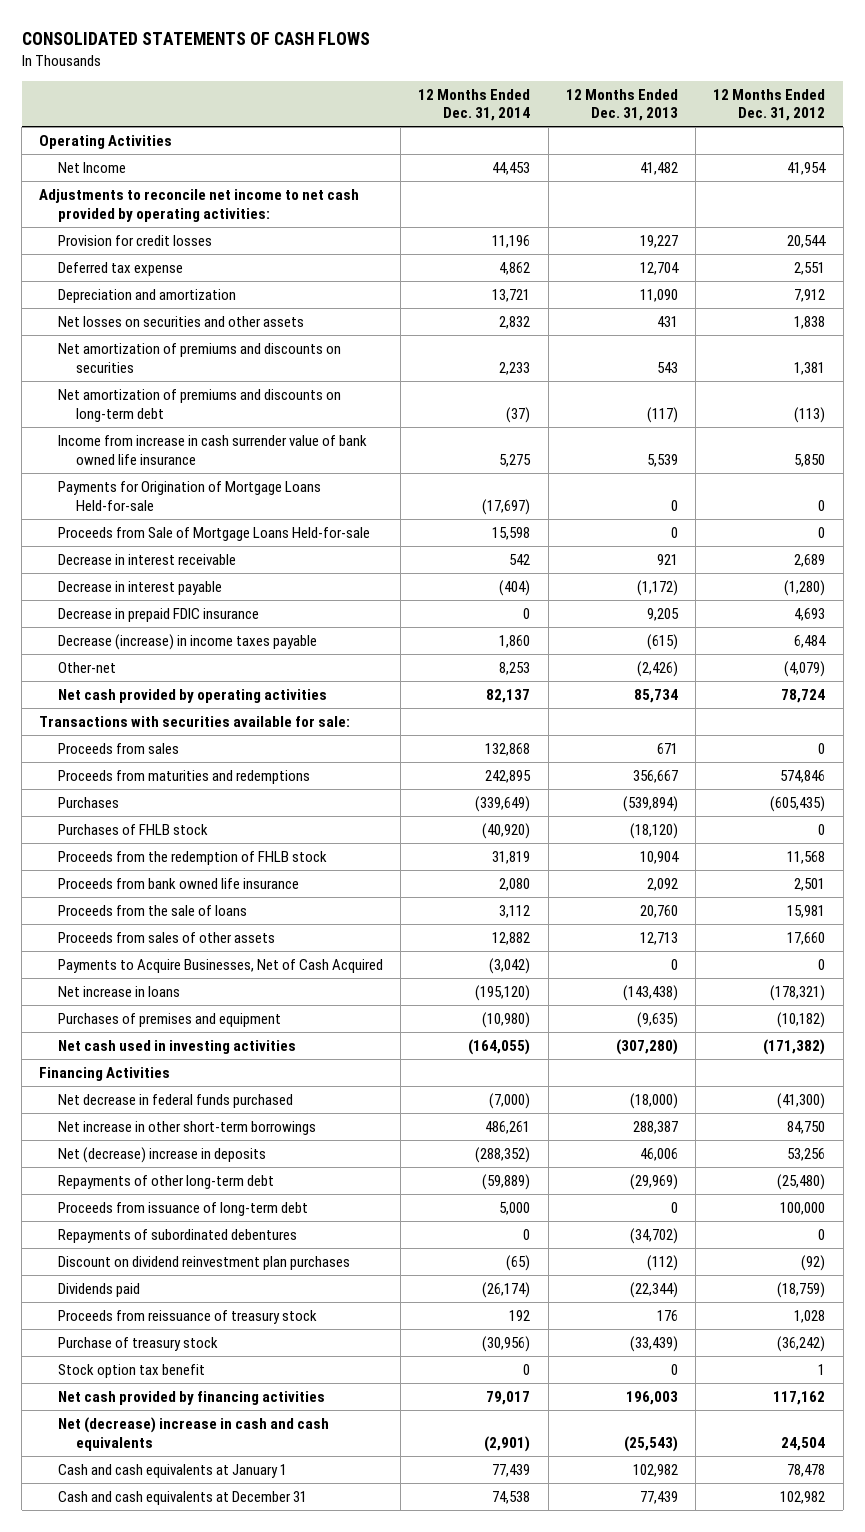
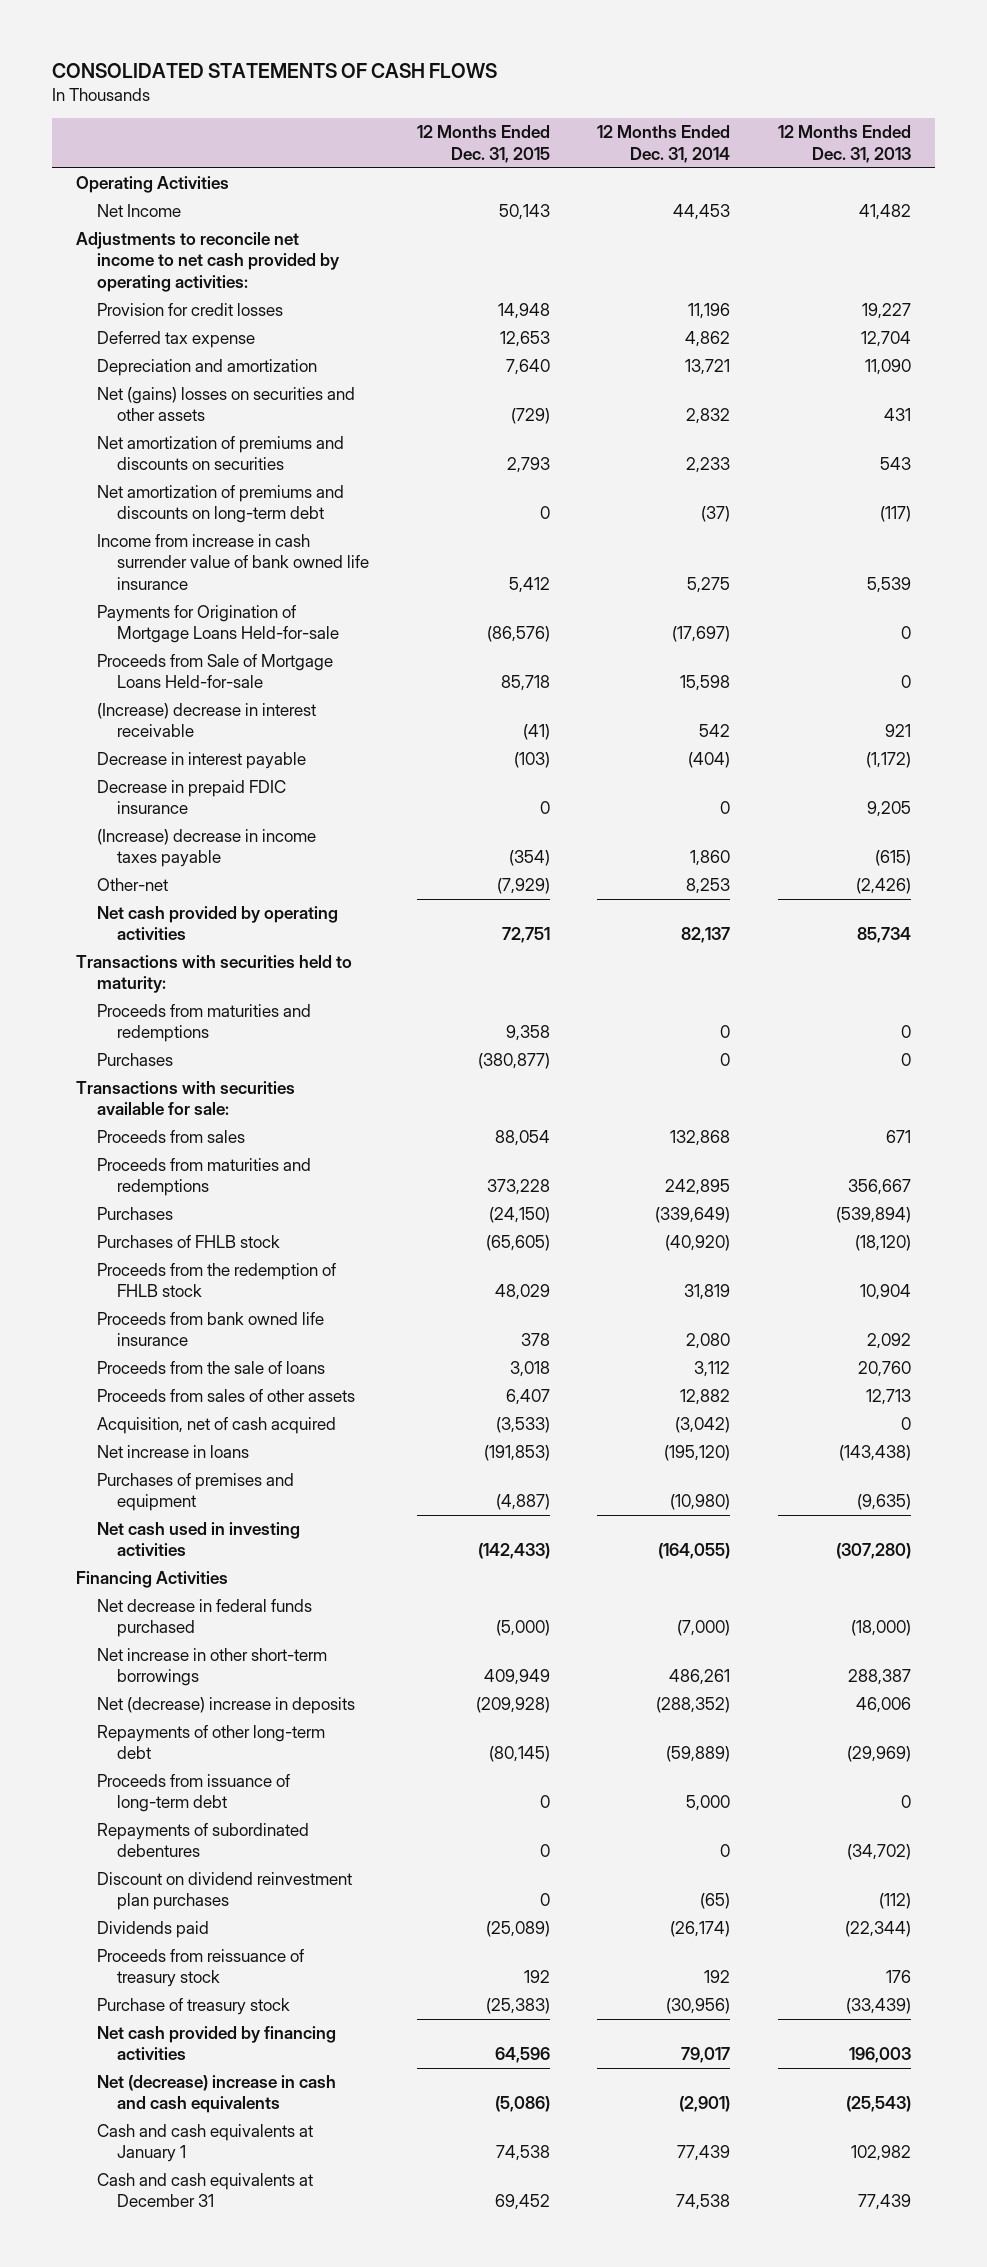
- | 12 Months Ended Dec. 31, 2014 | 12 Months Ended Dec. 31, 2013 | 12 Months Ended Dec. 31, 2012
+ | 12 Months Ended Dec. 31, 2015 | 12 Months Ended Dec. 31, 2014 | 12 Months Ended Dec. 31, 2013
- Net losses on securities and other assets | 2,832 | 431 | 1,838
+ Net (gains) losses on securities and other assets | (729) | 2,832 | 431
- Decrease in interest receivable | 542 | 921 | 2,689
+ (Increase) decrease in interest receivable | (41) | 542 | 921
- Decrease (increase) in income taxes payable | 1,860 | (615) | 6,484
+ (Increase) decrease in income taxes payable | (354) | 1,860 | (615)
+ Transactions with securities held to maturity:
+ Proceeds from maturities and redemptions | 9,358 | 0 | 0
+ Purchases | (380,877) | 0 | 0
- Payments to Acquire Businesses, Net of Cash Acquired | (3,042) | 0 | 0
+ Acquisition, net of cash acquired | (3,533) | (3,042) | 0
- Stock option tax benefit | 0 | 0 | 1

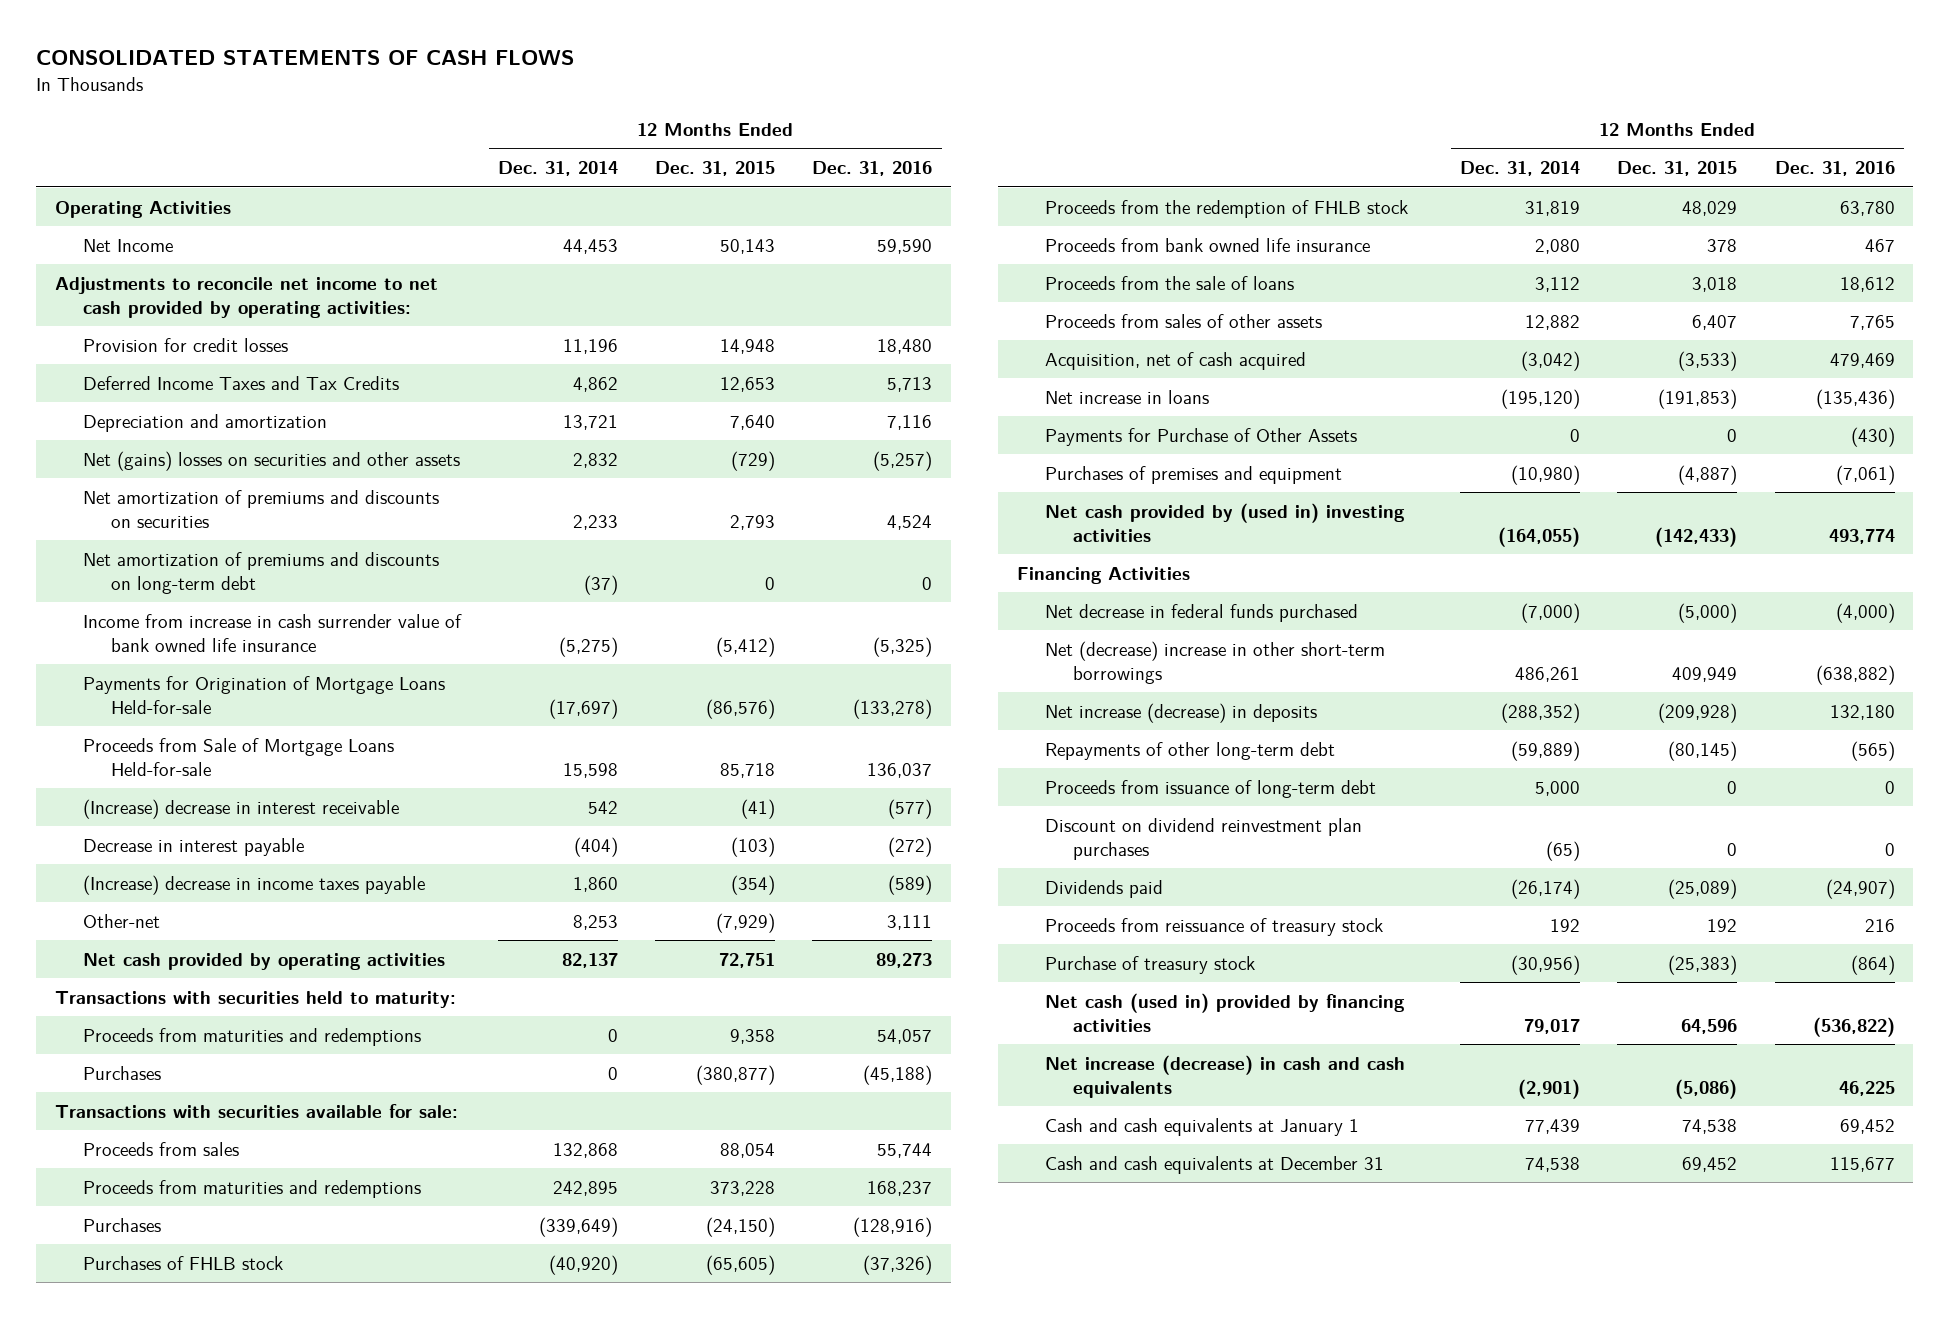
- | 12 Months Ended Dec. 31, 2015 | 12 Months Ended Dec. 31, 2014 | 12 Months Ended Dec. 31, 2013
+ | 12 Months Ended Dec. 31, 2014 | 12 Months Ended Dec. 31, 2015 | 12 Months Ended Dec. 31, 2016
- Deferred tax expense | 12,653 | 4,862 | 12,704
+ Deferred Income Taxes and Tax Credits | 4,862 | 12,653 | 5,713
- Income from increase in cash surrender value of bank owned life insurance | 5,412 | 5,275 | 5,539
+ Income from increase in cash surrender value of bank owned life insurance | (5,275) | (5,412) | (5,325)
- Decrease in prepaid FDIC insurance | 0 | 0 | 9,205
+ Payments for Purchase of Other Assets | 0 | 0 | (430)
- Net cash used in investing activities | (142,433) | (164,055) | (307,280)
+ Net cash provided by (used in) investing activities | (164,055) | (142,433) | 493,774
- Net increase in other short-term borrowings | 409,949 | 486,261 | 288,387
- Net (decrease) increase in deposits | (209,928) | (288,352) | 46,006
+ Net (decrease) increase in other short-term borrowings | 486,261 | 409,949 | (638,882)
+ Net increase (decrease) in deposits | (288,352) | (209,928) | 132,180
- Repayments of subordinated debentures | 0 | 0 | (34,702)
- Net cash provided by financing activities | 64,596 | 79,017 | 196,003
- Net (decrease) increase in cash and cash equivalents | (5,086) | (2,901) | (25,543)
+ Net cash (used in) provided by financing activities | 79,017 | 64,596 | (536,822)
+ Net increase (decrease) in cash and cash equivalents | (2,901) | (5,086) | 46,225

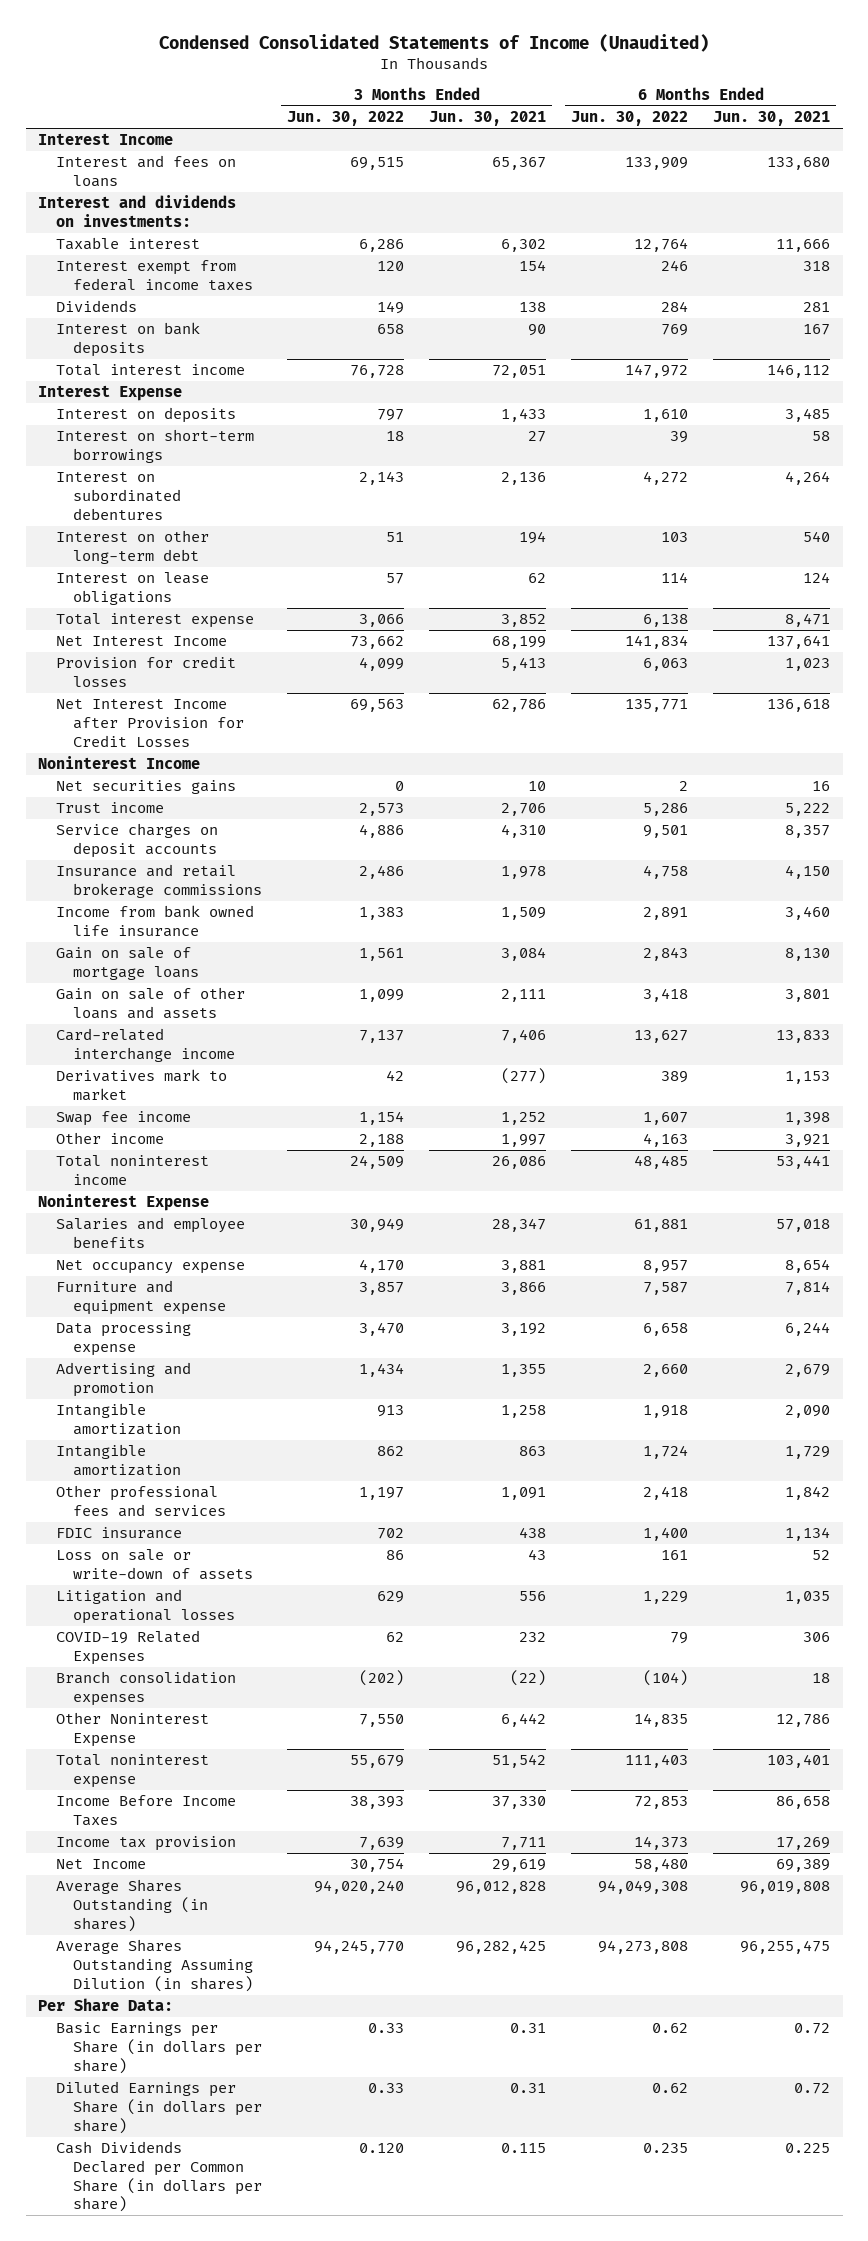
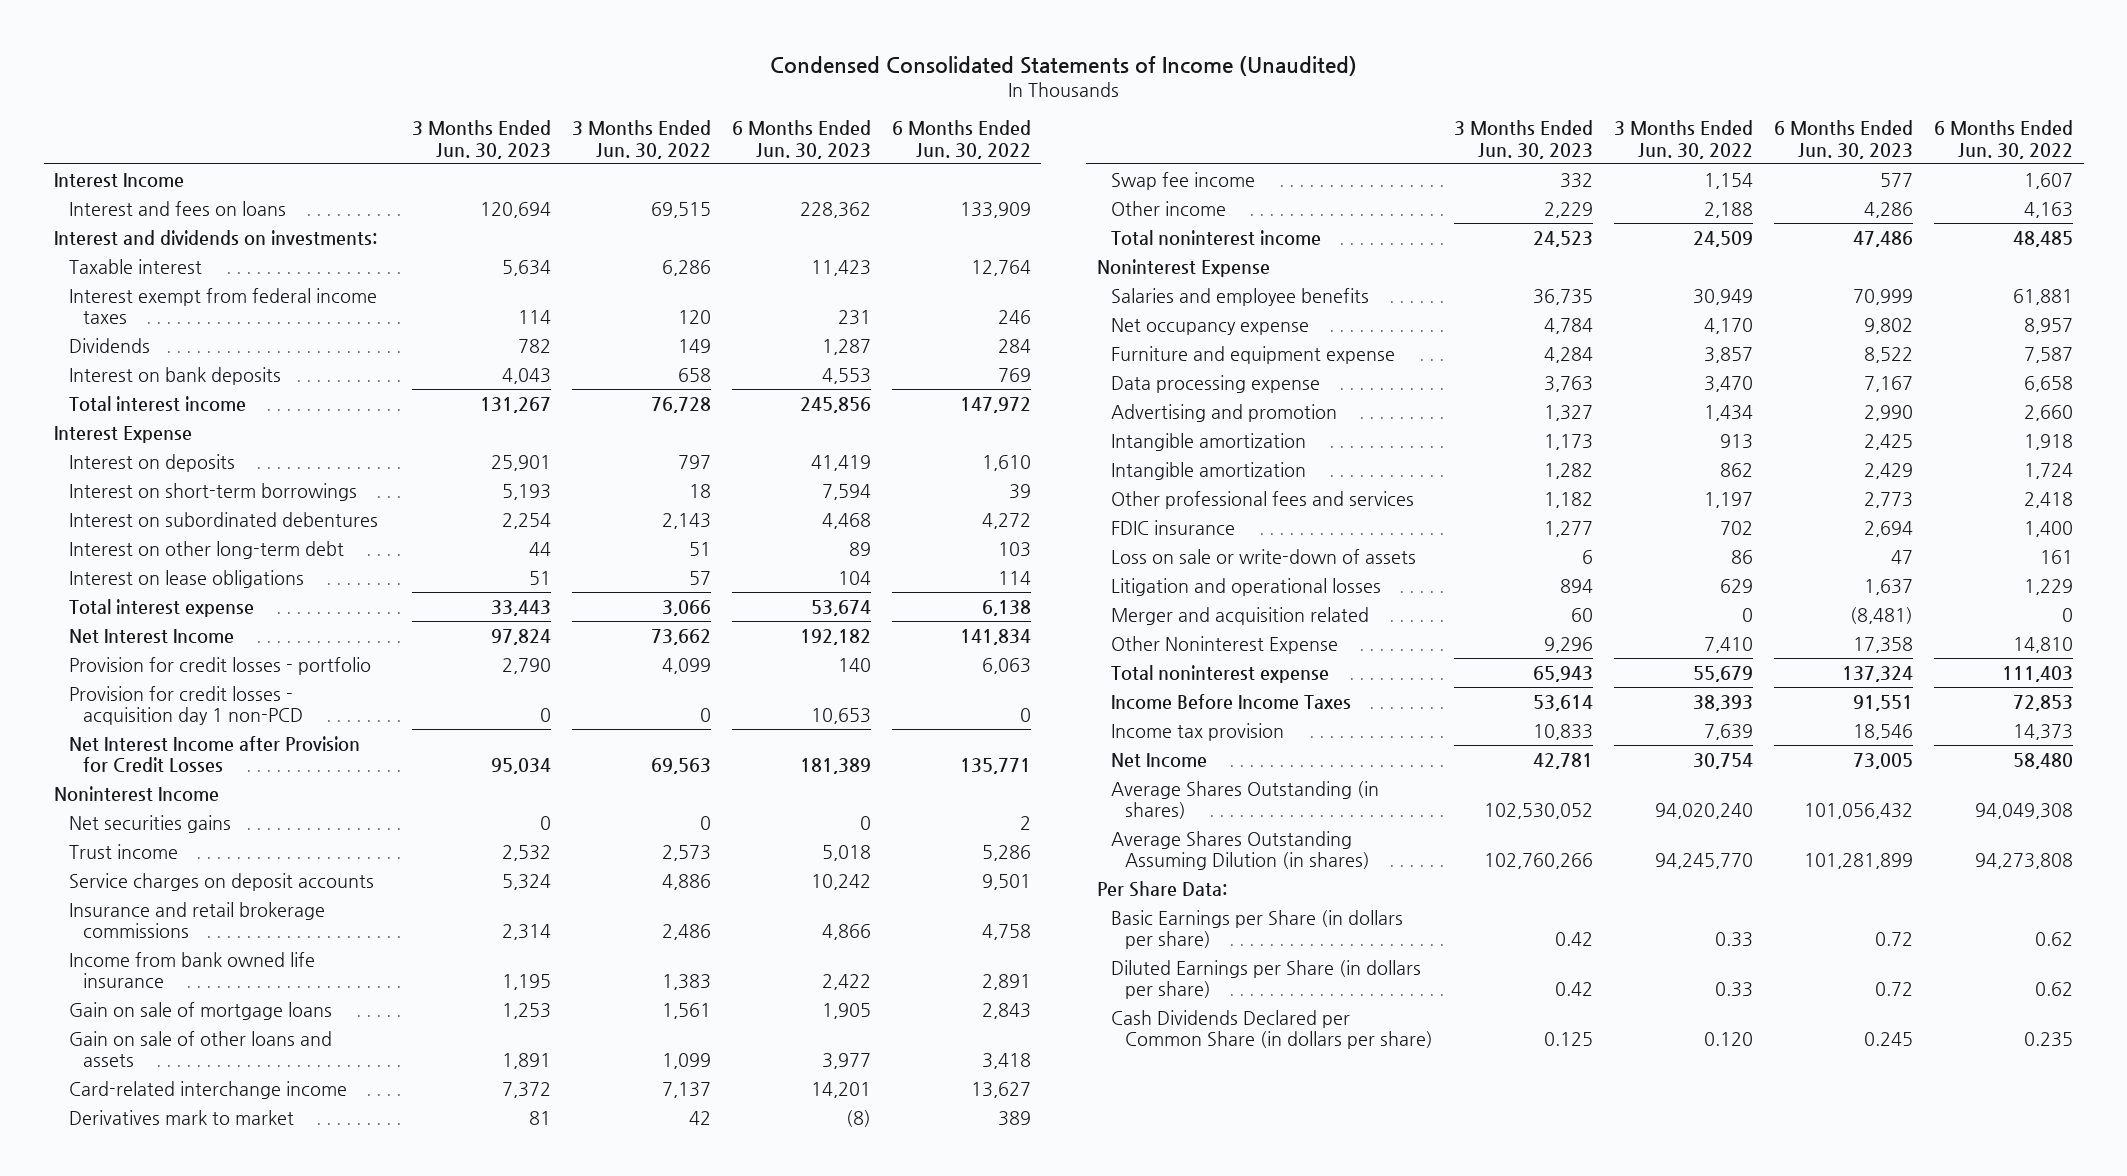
- | 3 Months Ended Jun. 30, 2022 | 3 Months Ended Jun. 30, 2021 | 6 Months Ended Jun. 30, 2022 | 6 Months Ended Jun. 30, 2021
+ | 3 Months Ended Jun. 30, 2023 | 3 Months Ended Jun. 30, 2022 | 6 Months Ended Jun. 30, 2023 | 6 Months Ended Jun. 30, 2022
- Provision for credit losses | 4,099 | 5,413 | 6,063 | 1,023
+ Provision for credit losses - portfolio | 2,790 | 4,099 | 140 | 6,063
+ Provision for credit losses - acquisition day 1 non-PCD | 0 | 0 | 10,653 | 0
- COVID-19 Related Expenses | 62 | 232 | 79 | 306
- Branch consolidation expenses | (202) | (22) | (104) | 18
- Other Noninterest Expense | 7,550 | 6,442 | 14,835 | 12,786
+ Merger and acquisition related | 60 | 0 | (8,481) | 0
+ Other Noninterest Expense | 9,296 | 7,410 | 17,358 | 14,810

